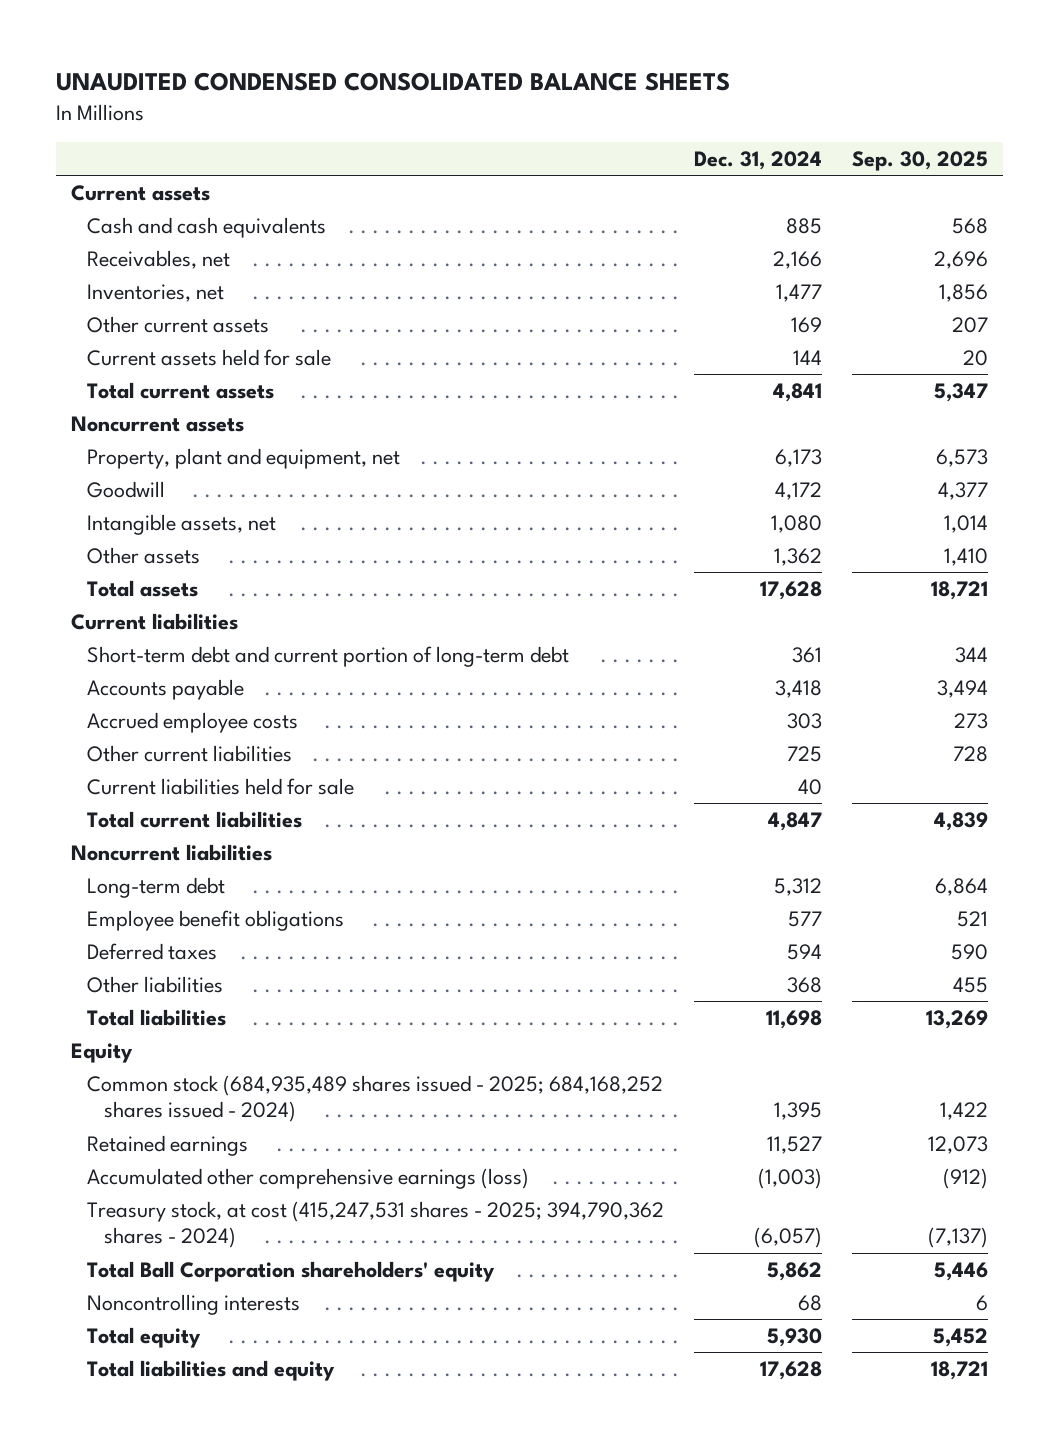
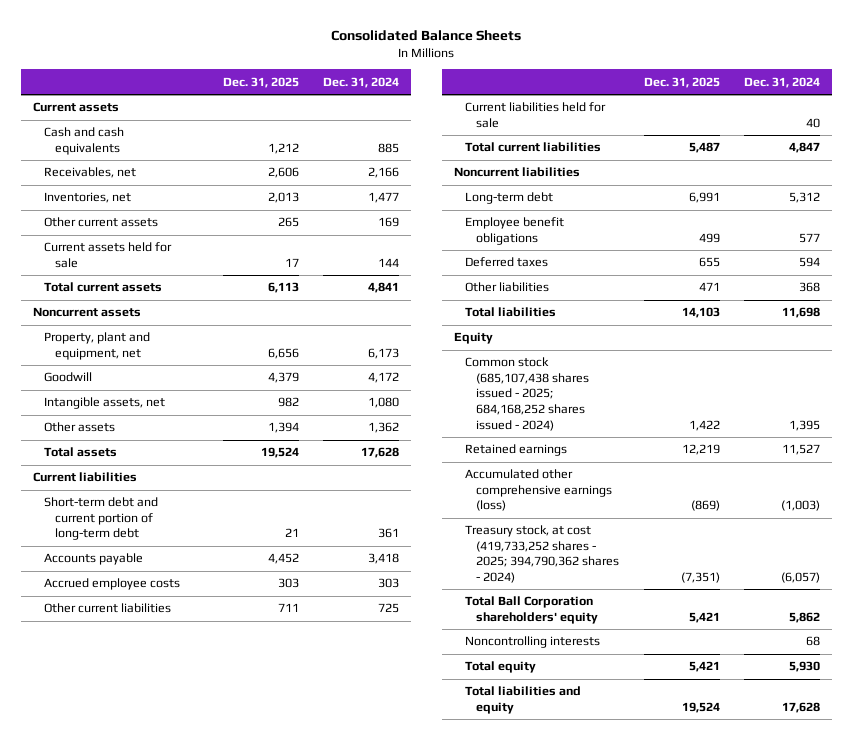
- UNAUDITED CONDENSED CONSOLIDATED BALANCE SHEETS
+ Consolidated Balance Sheets
- | Dec. 31, 2024 | Sep. 30, 2025
+ | Dec. 31, 2025 | Dec. 31, 2024
- Common stock (684,935,489 shares issued - 2025; 684,168,252 shares issued - 2024) | 1,395 | 1,422
+ Common stock (685,107,438 shares issued - 2025; 684,168,252 shares issued - 2024) | 1,422 | 1,395
- Treasury stock, at cost (415,247,531 shares - 2025; 394,790,362 shares - 2024) | (6,057) | (7,137)
+ Treasury stock, at cost (419,733,252 shares - 2025; 394,790,362 shares - 2024) | (7,351) | (6,057)

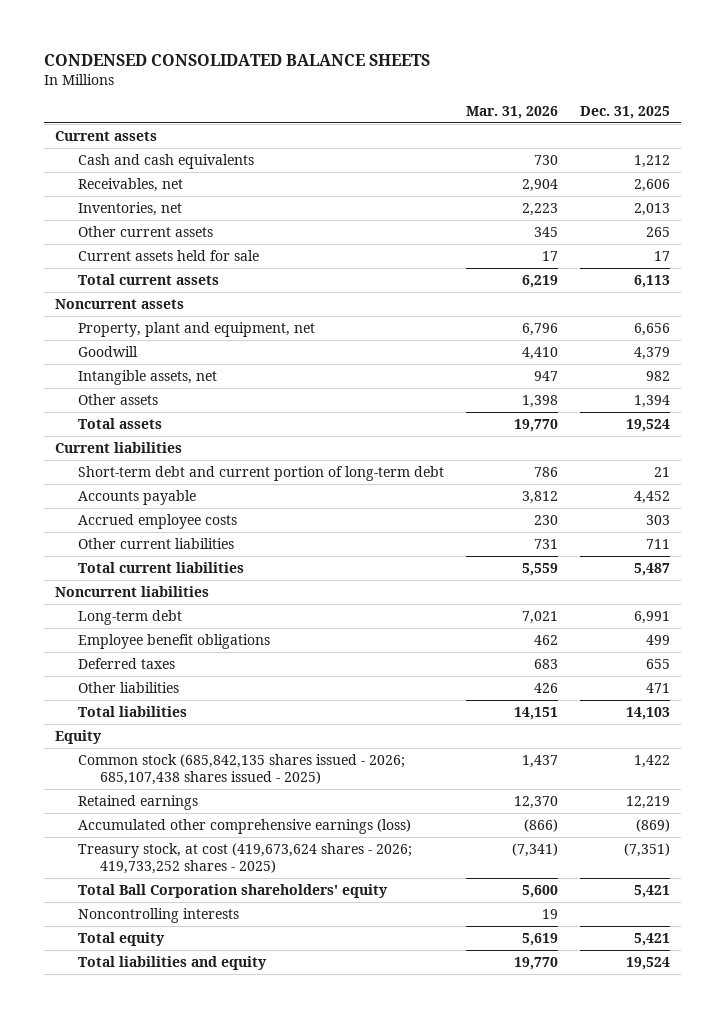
- Consolidated Balance Sheets
+ CONDENSED CONSOLIDATED BALANCE SHEETS
- | Dec. 31, 2025 | Dec. 31, 2024
+ | Mar. 31, 2026 | Dec. 31, 2025
- Current liabilities held for sale | | 40
- Common stock (685,107,438 shares issued - 2025; 684,168,252 shares issued - 2024) | 1,422 | 1,395
+ Common stock (685,842,135 shares issued - 2026; 685,107,438 shares issued - 2025) | 1,437 | 1,422
- Treasury stock, at cost (419,733,252 shares - 2025; 394,790,362 shares - 2024) | (7,351) | (6,057)
+ Treasury stock, at cost (419,673,624 shares - 2026; 419,733,252 shares - 2025) | (7,341) | (7,351)

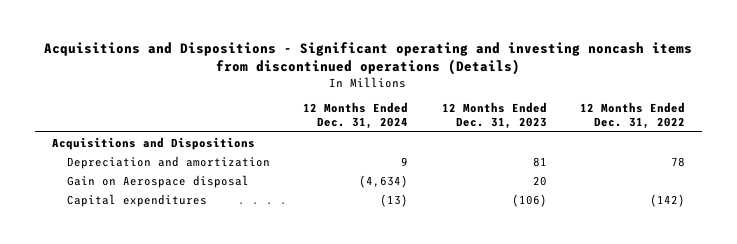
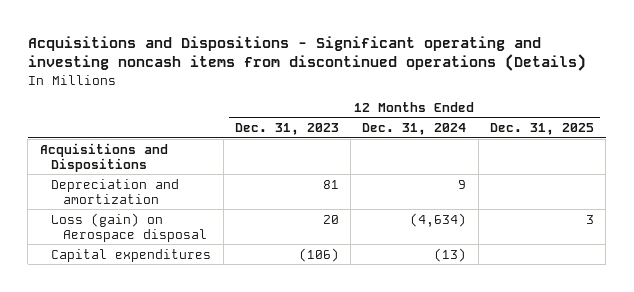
- | 12 Months Ended Dec. 31, 2024 | 12 Months Ended Dec. 31, 2023 | 12 Months Ended Dec. 31, 2022
+ | 12 Months Ended Dec. 31, 2023 | 12 Months Ended Dec. 31, 2024 | 12 Months Ended Dec. 31, 2025
- Gain on Aerospace disposal | (4,634) | 20 |
+ Loss (gain) on Aerospace disposal | 20 | (4,634) | 3

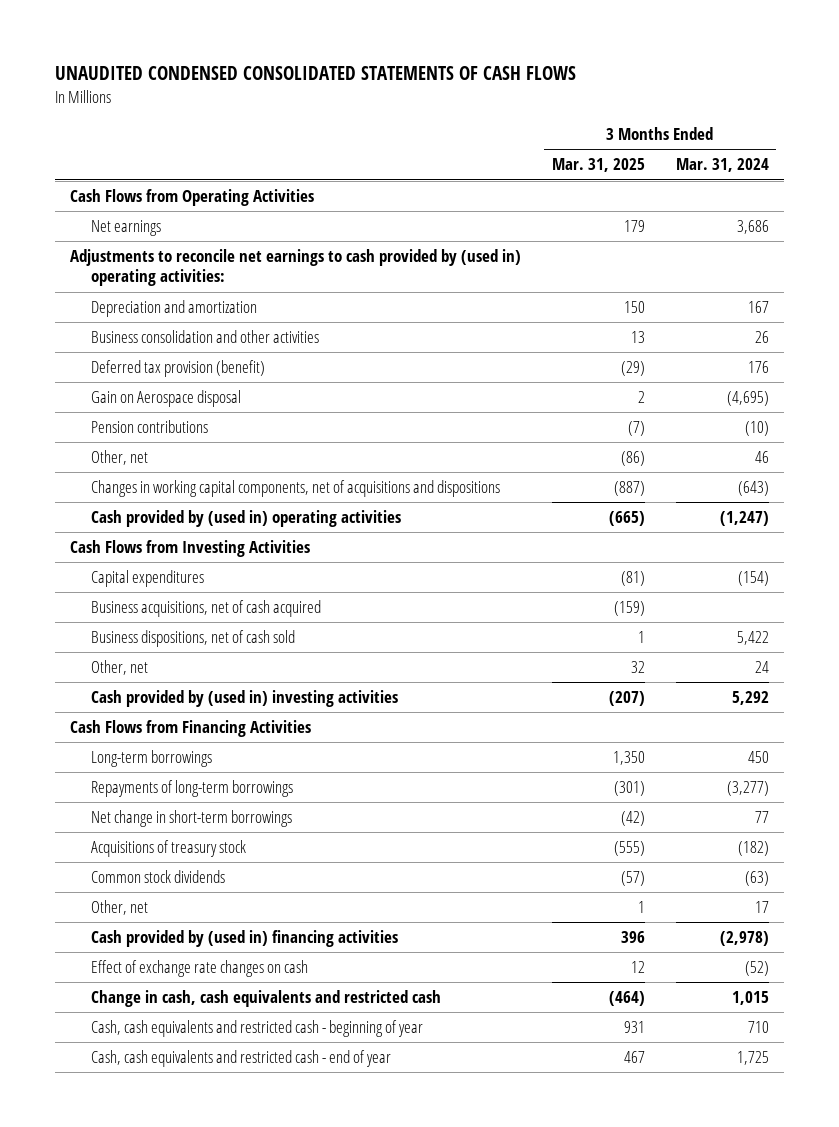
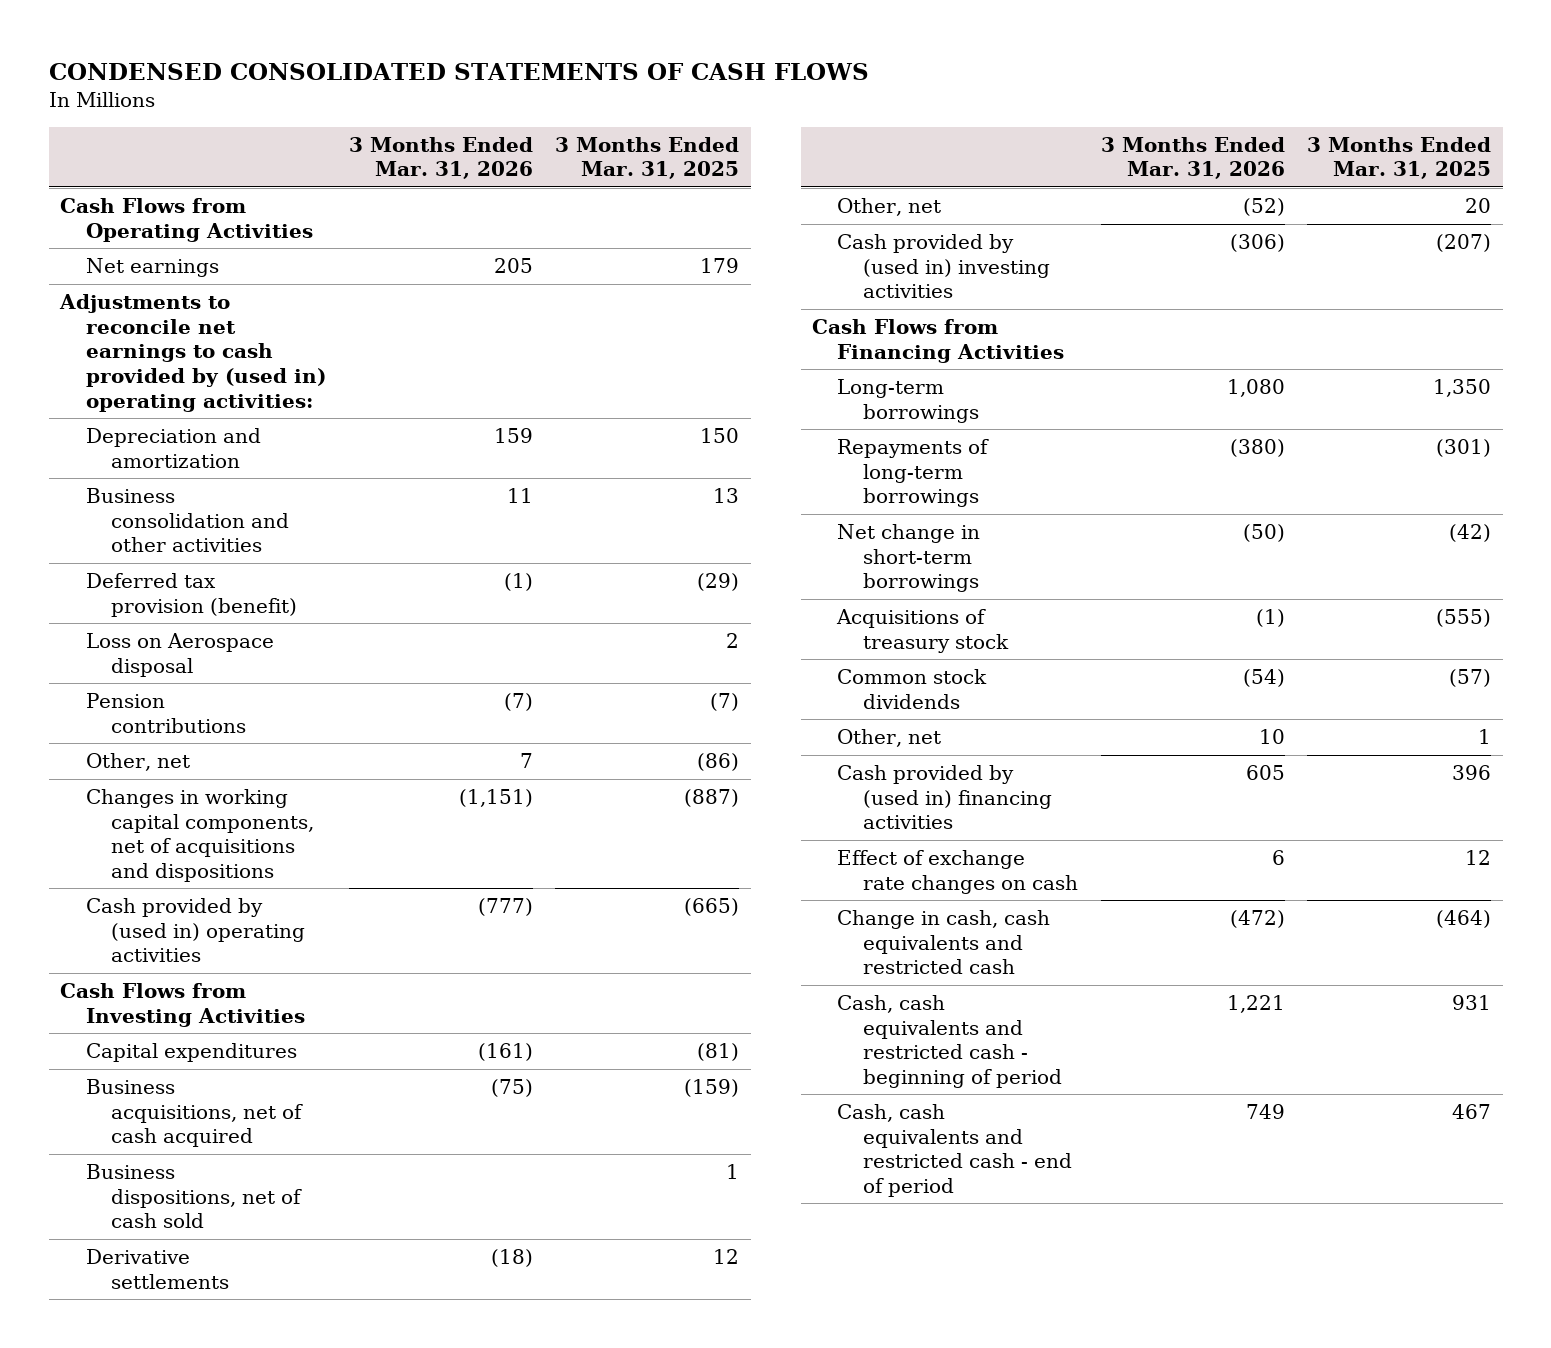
- UNAUDITED CONDENSED CONSOLIDATED STATEMENTS OF CASH FLOWS
+ CONDENSED CONSOLIDATED STATEMENTS OF CASH FLOWS
- | 3 Months Ended Mar. 31, 2025 | 3 Months Ended Mar. 31, 2024
+ | 3 Months Ended Mar. 31, 2026 | 3 Months Ended Mar. 31, 2025
- Gain on Aerospace disposal | 2 | (4,695)
+ Loss on Aerospace disposal | | 2
- Other, net | 32 | 24
+ Derivative settlements | (18) | 12
+ Other, net | (52) | 20
- Cash, cash equivalents and restricted cash - beginning of year | 931 | 710
- Cash, cash equivalents and restricted cash - end of year | 467 | 1,725
+ Cash, cash equivalents and restricted cash - beginning of period | 1,221 | 931
+ Cash, cash equivalents and restricted cash - end of period | 749 | 467

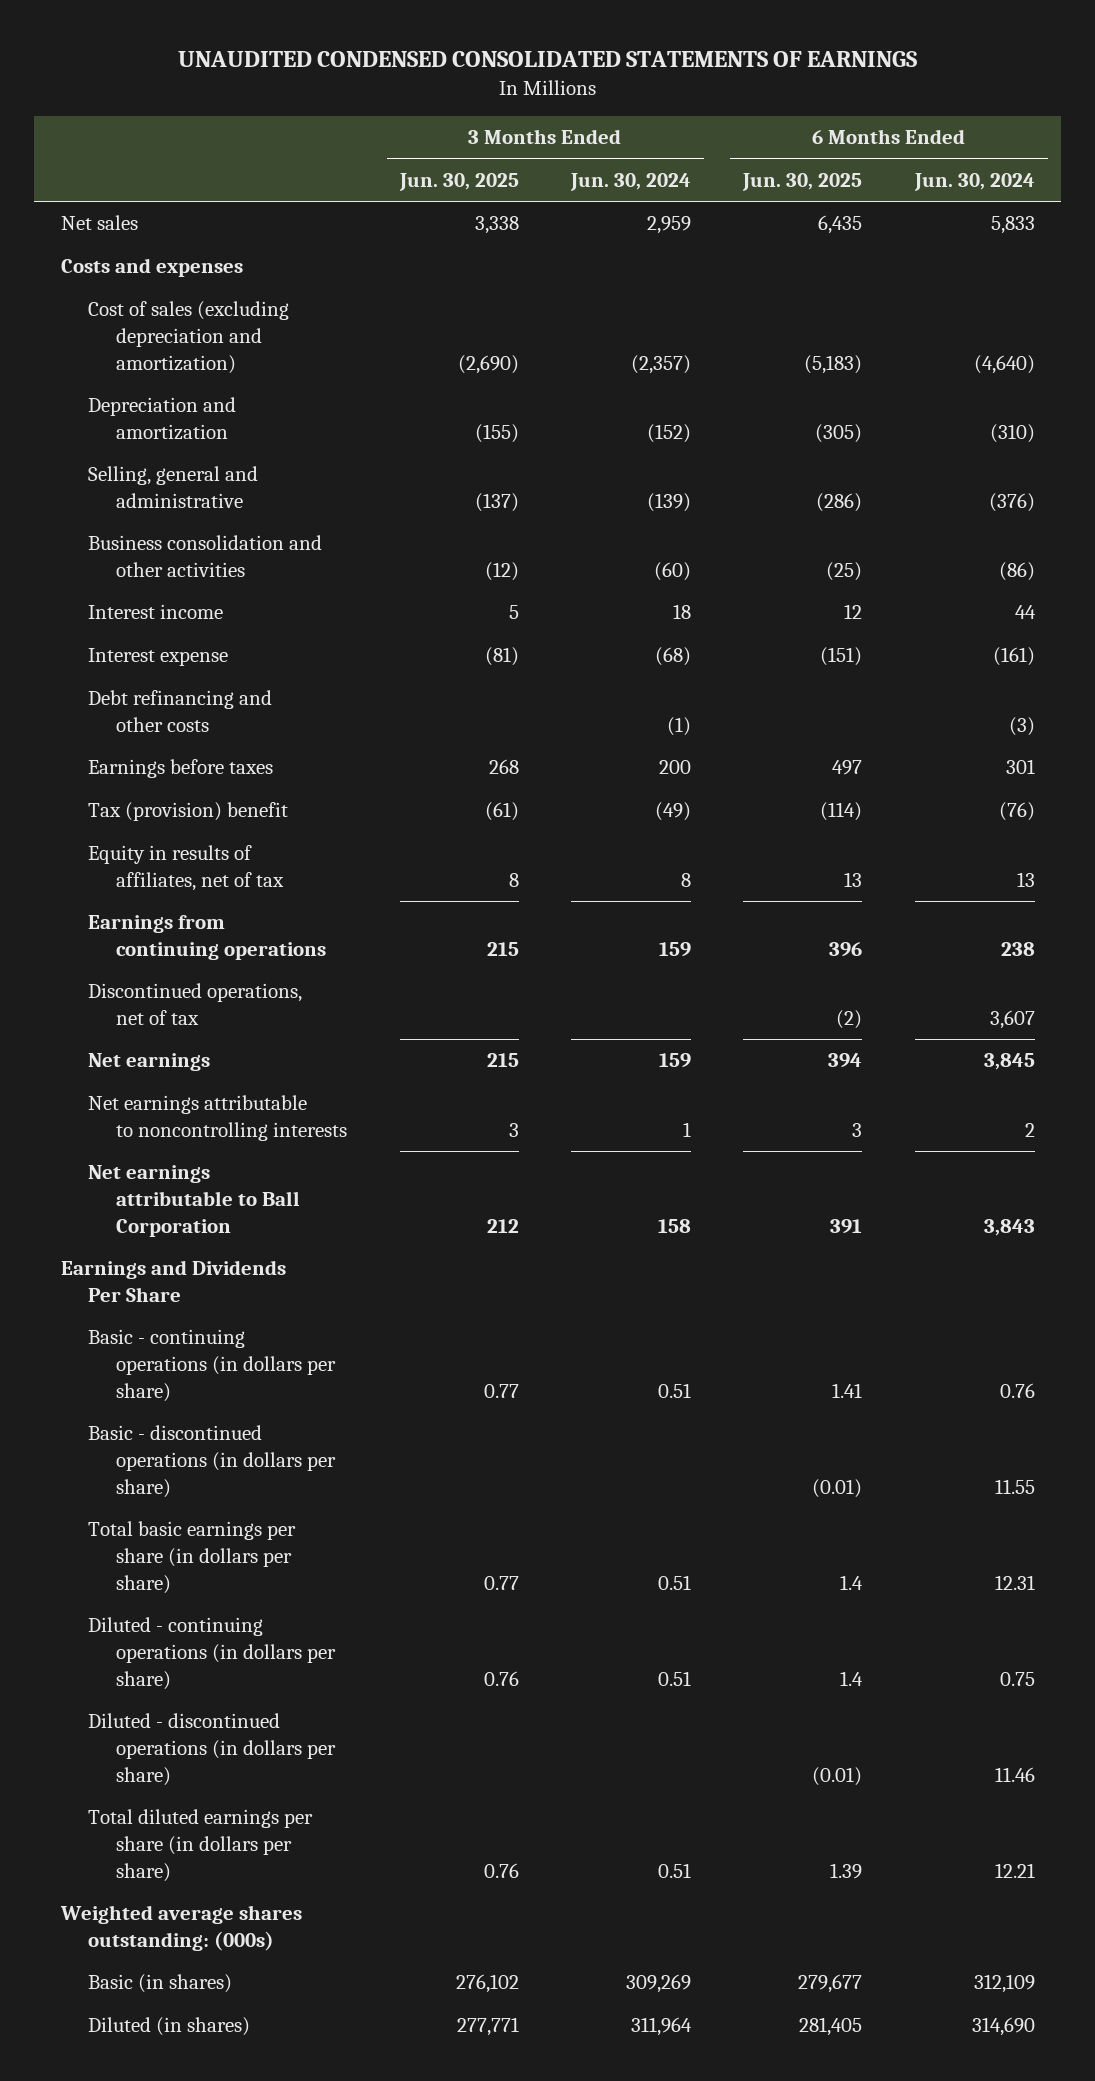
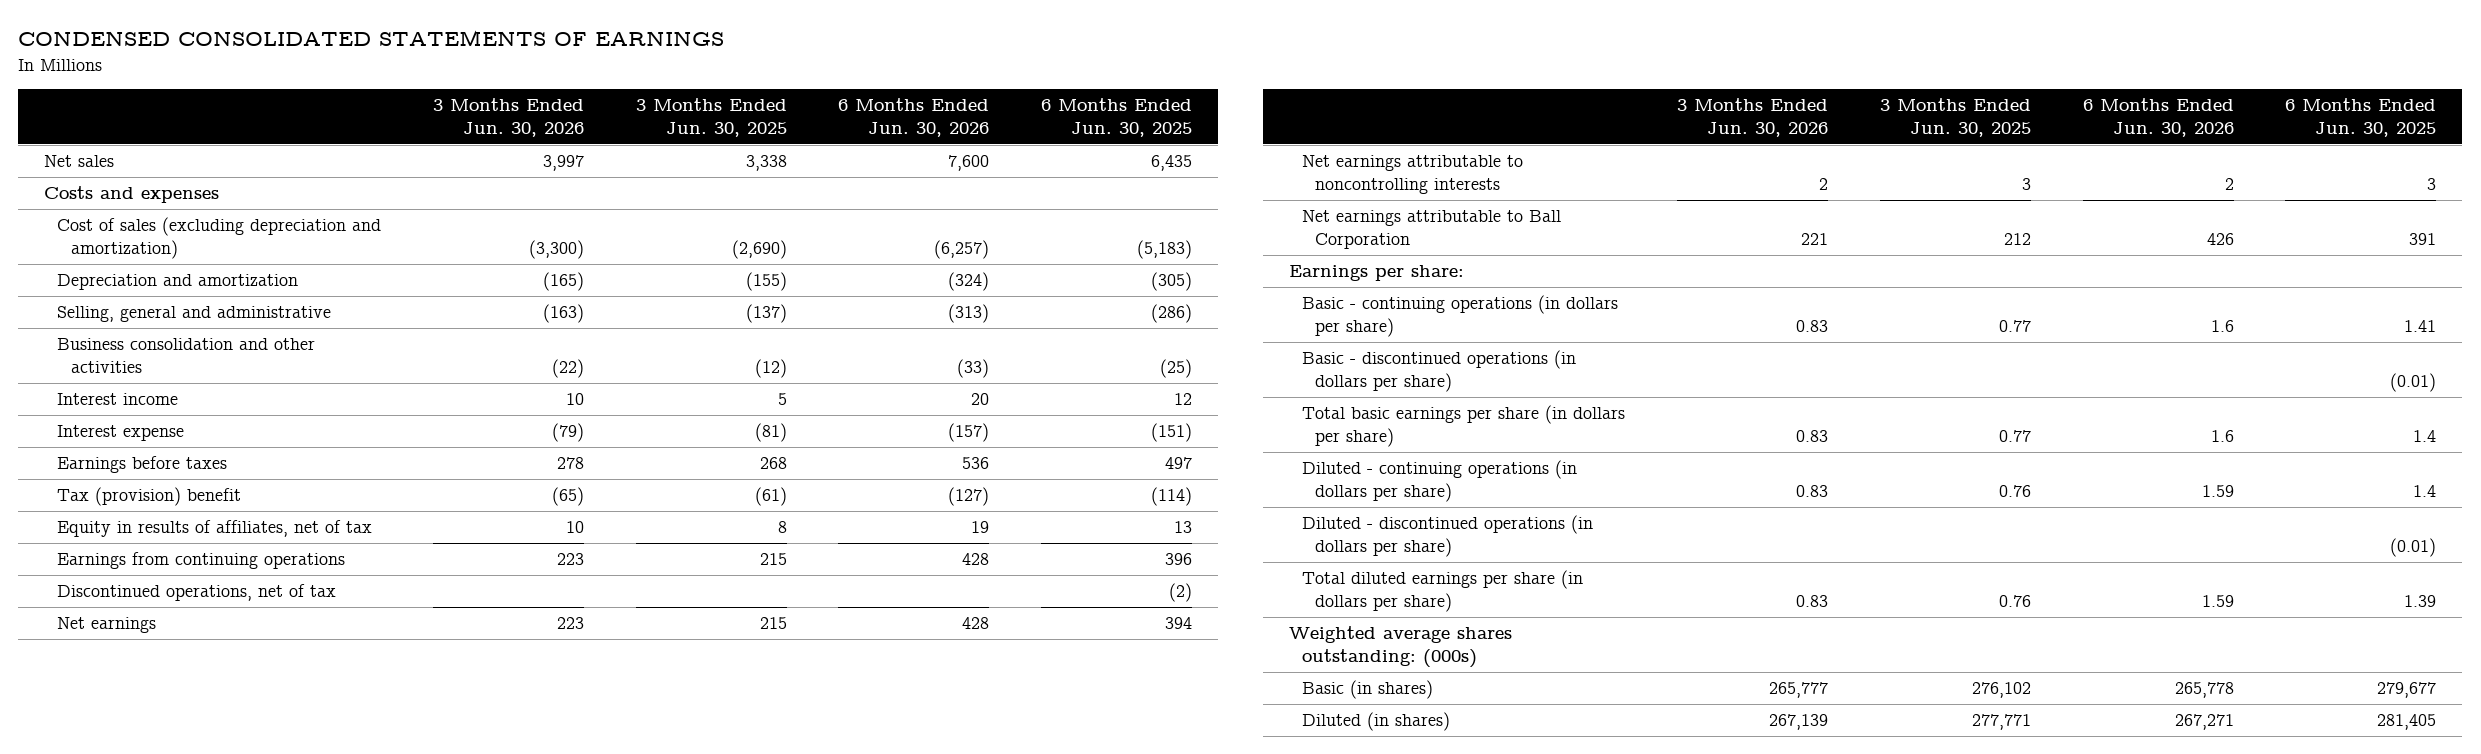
- UNAUDITED CONDENSED CONSOLIDATED STATEMENTS OF EARNINGS
+ CONDENSED CONSOLIDATED STATEMENTS OF EARNINGS
- | 3 Months Ended Jun. 30, 2025 | 3 Months Ended Jun. 30, 2024 | 6 Months Ended Jun. 30, 2025 | 6 Months Ended Jun. 30, 2024
+ | 3 Months Ended Jun. 30, 2026 | 3 Months Ended Jun. 30, 2025 | 6 Months Ended Jun. 30, 2026 | 6 Months Ended Jun. 30, 2025
- Debt refinancing and other costs | | (1) | | (3)
- Earnings and Dividends Per Share
+ Earnings per share:

